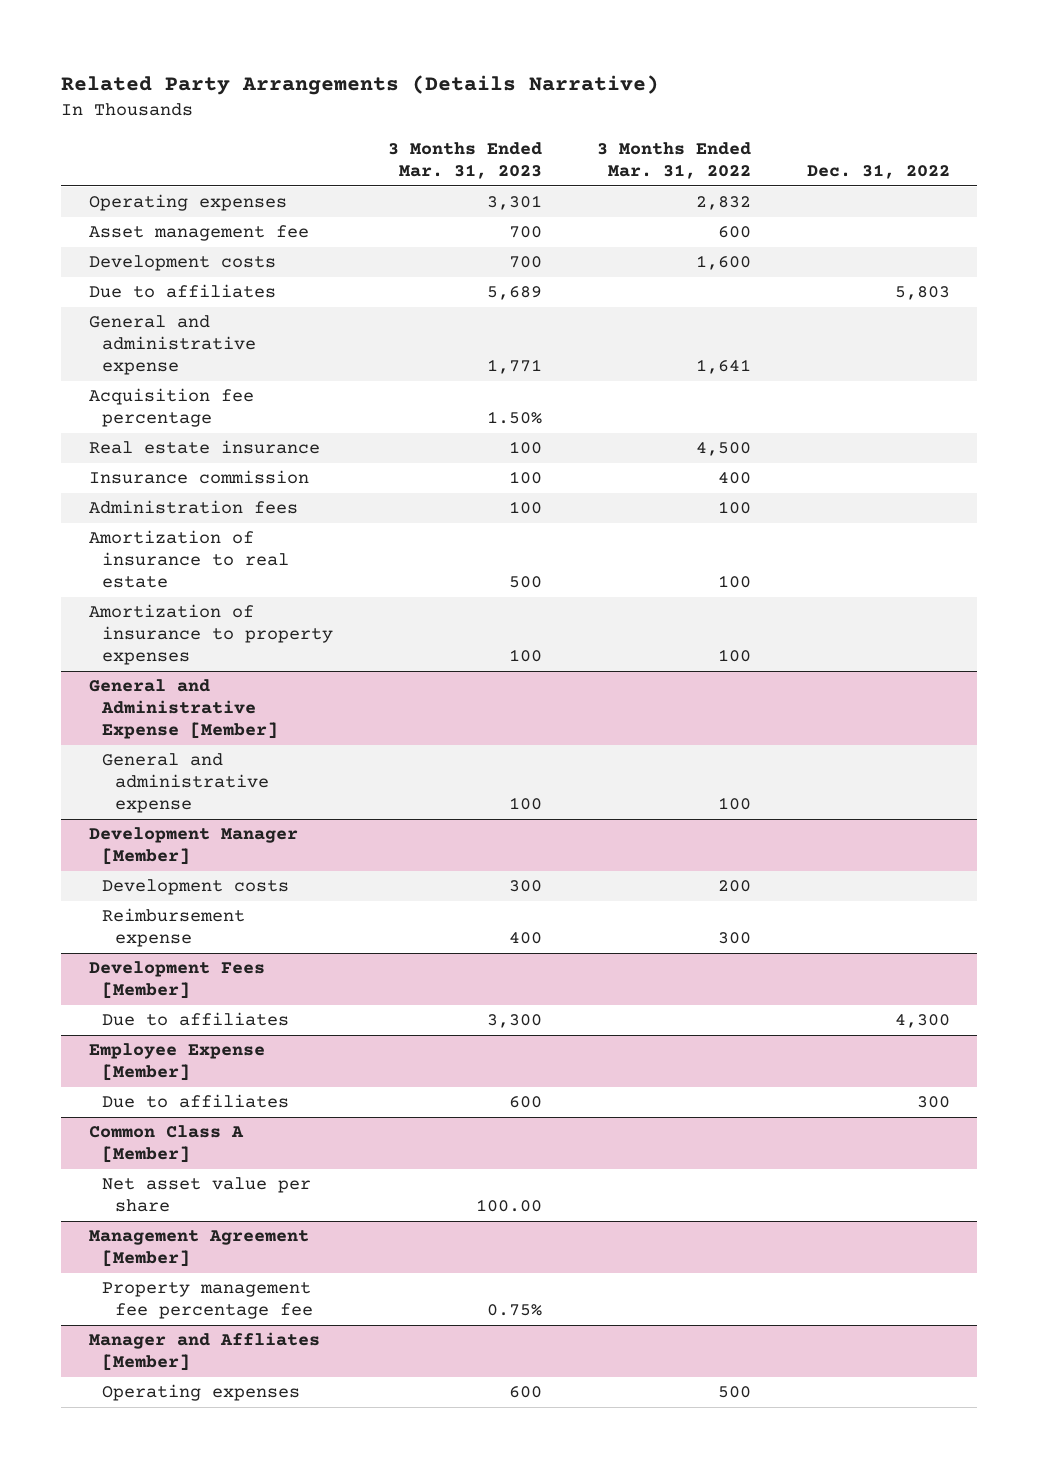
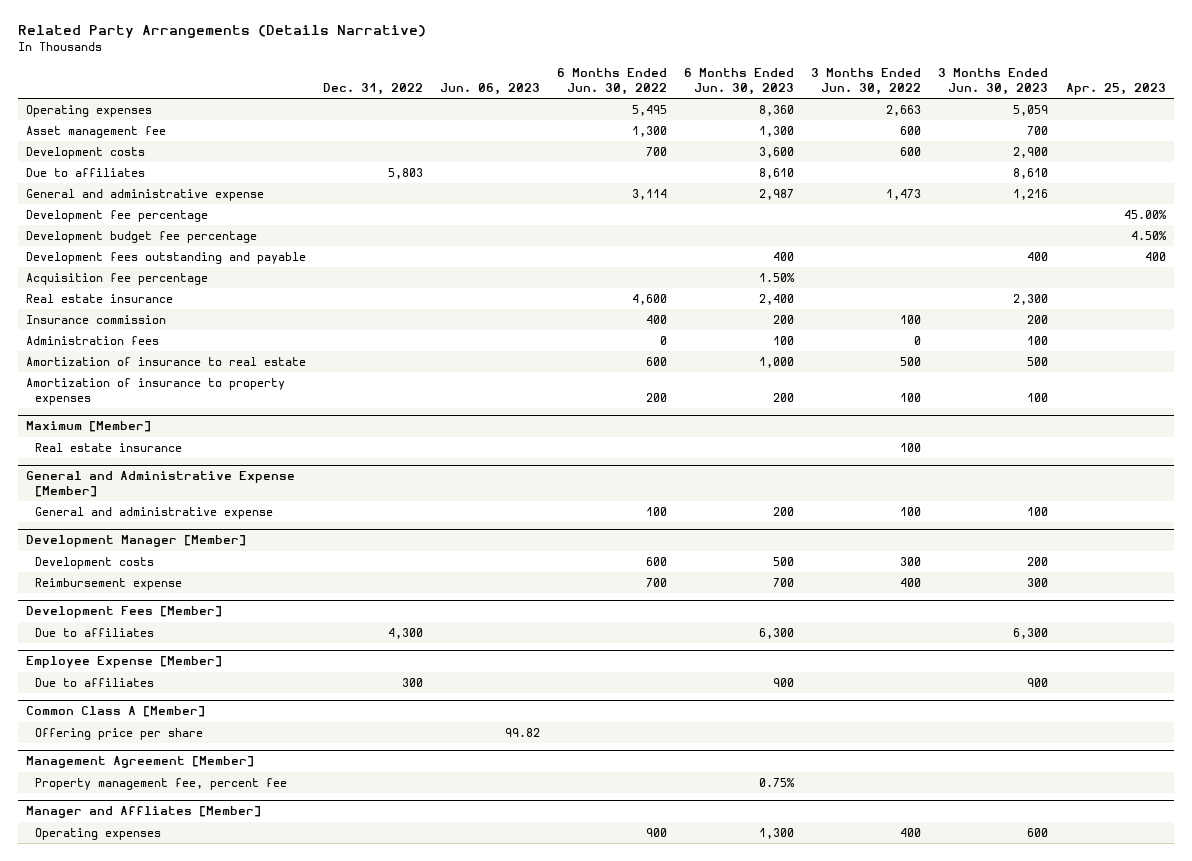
- | 3 Months Ended Mar. 31, 2023 | 3 Months Ended Mar. 31, 2022 | Dec. 31, 2022
+ | Dec. 31, 2022 | Jun. 06, 2023 | 6 Months Ended Jun. 30, 2022 | 6 Months Ended Jun. 30, 2023 | 3 Months Ended Jun. 30, 2022 | 3 Months Ended Jun. 30, 2023 | Apr. 25, 2023
+ Development fee percentage | | | | | | | 45.00%
+ Development budget fee percentage | | | | | | | 4.50%
+ Development fees outstanding and payable | | | | 400 | | 400 | 400
+ Maximum [Member]
+ Real estate insurance | | | | | 100 | |
@ Common Class A [Member]
- Net asset value per share | 100.00 | |
+ Offering price per share | | 99.82 | | | | |
@ Management Agreement [Member]
- Property management fee percentage fee | 0.75% | |
+ Property management fee, percent fee | | | | 0.75% | | |

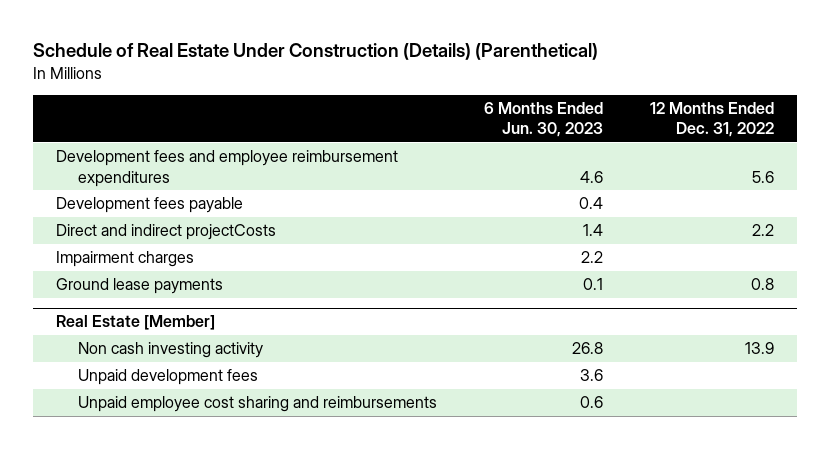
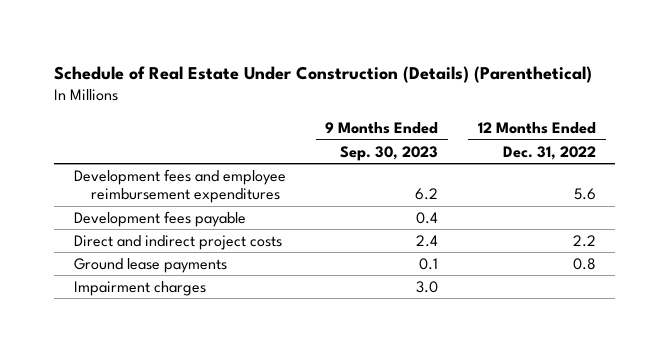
- | 6 Months Ended Jun. 30, 2023 | 12 Months Ended Dec. 31, 2022
+ | 9 Months Ended Sep. 30, 2023 | 12 Months Ended Dec. 31, 2022
- Direct and indirect projectCosts | 1.4 | 2.2
+ Direct and indirect project costs | 2.4 | 2.2
- Real Estate [Member]
- Non cash investing activity | 26.8 | 13.9
- Unpaid development fees | 3.6 |
- Unpaid employee cost sharing and reimbursements | 0.6 |
moved down: Impairment charges | 3.0 |

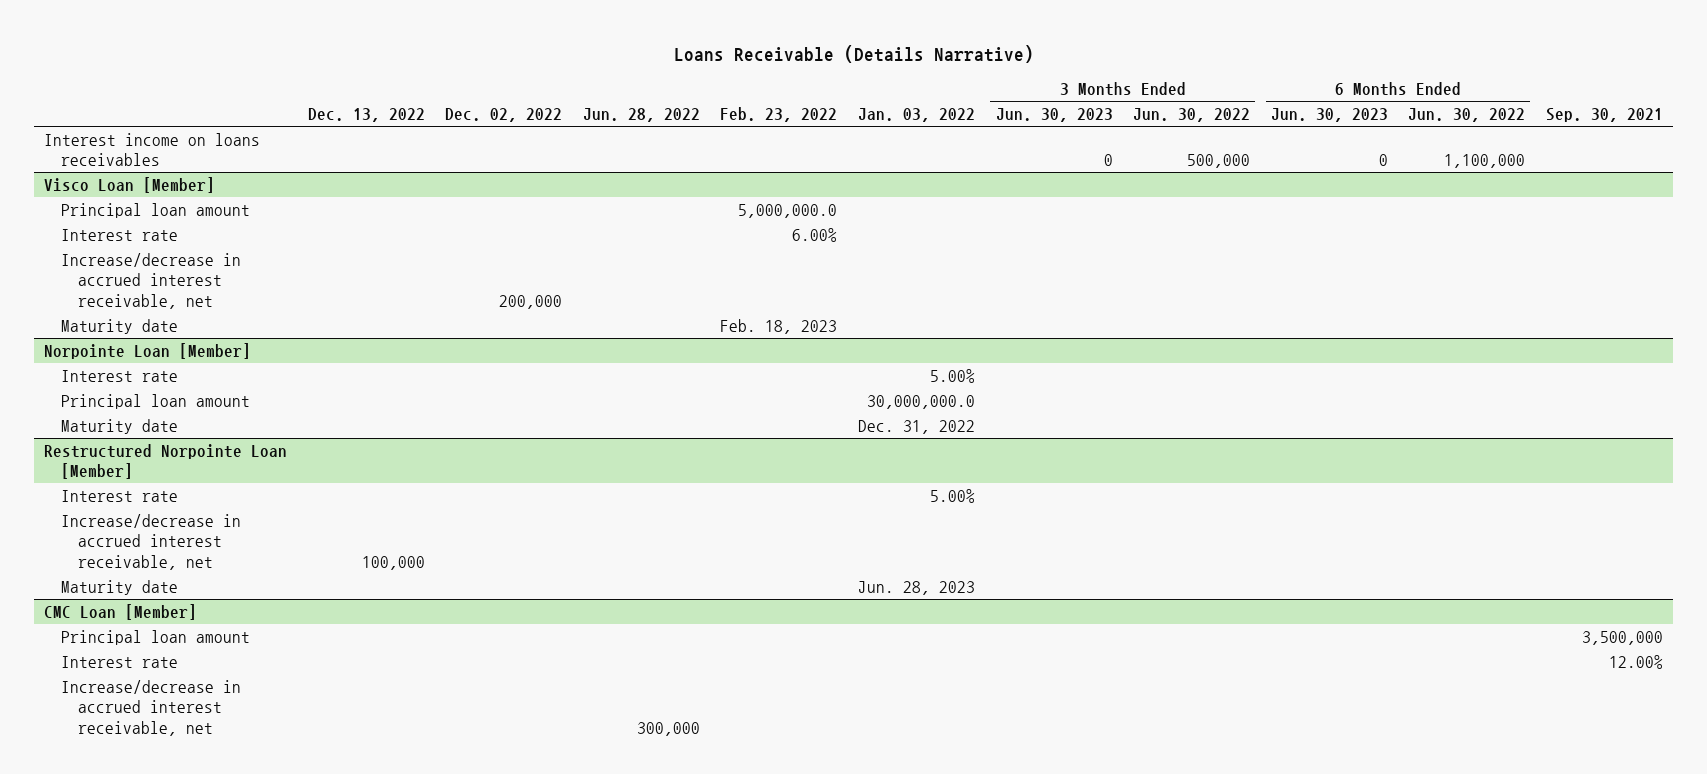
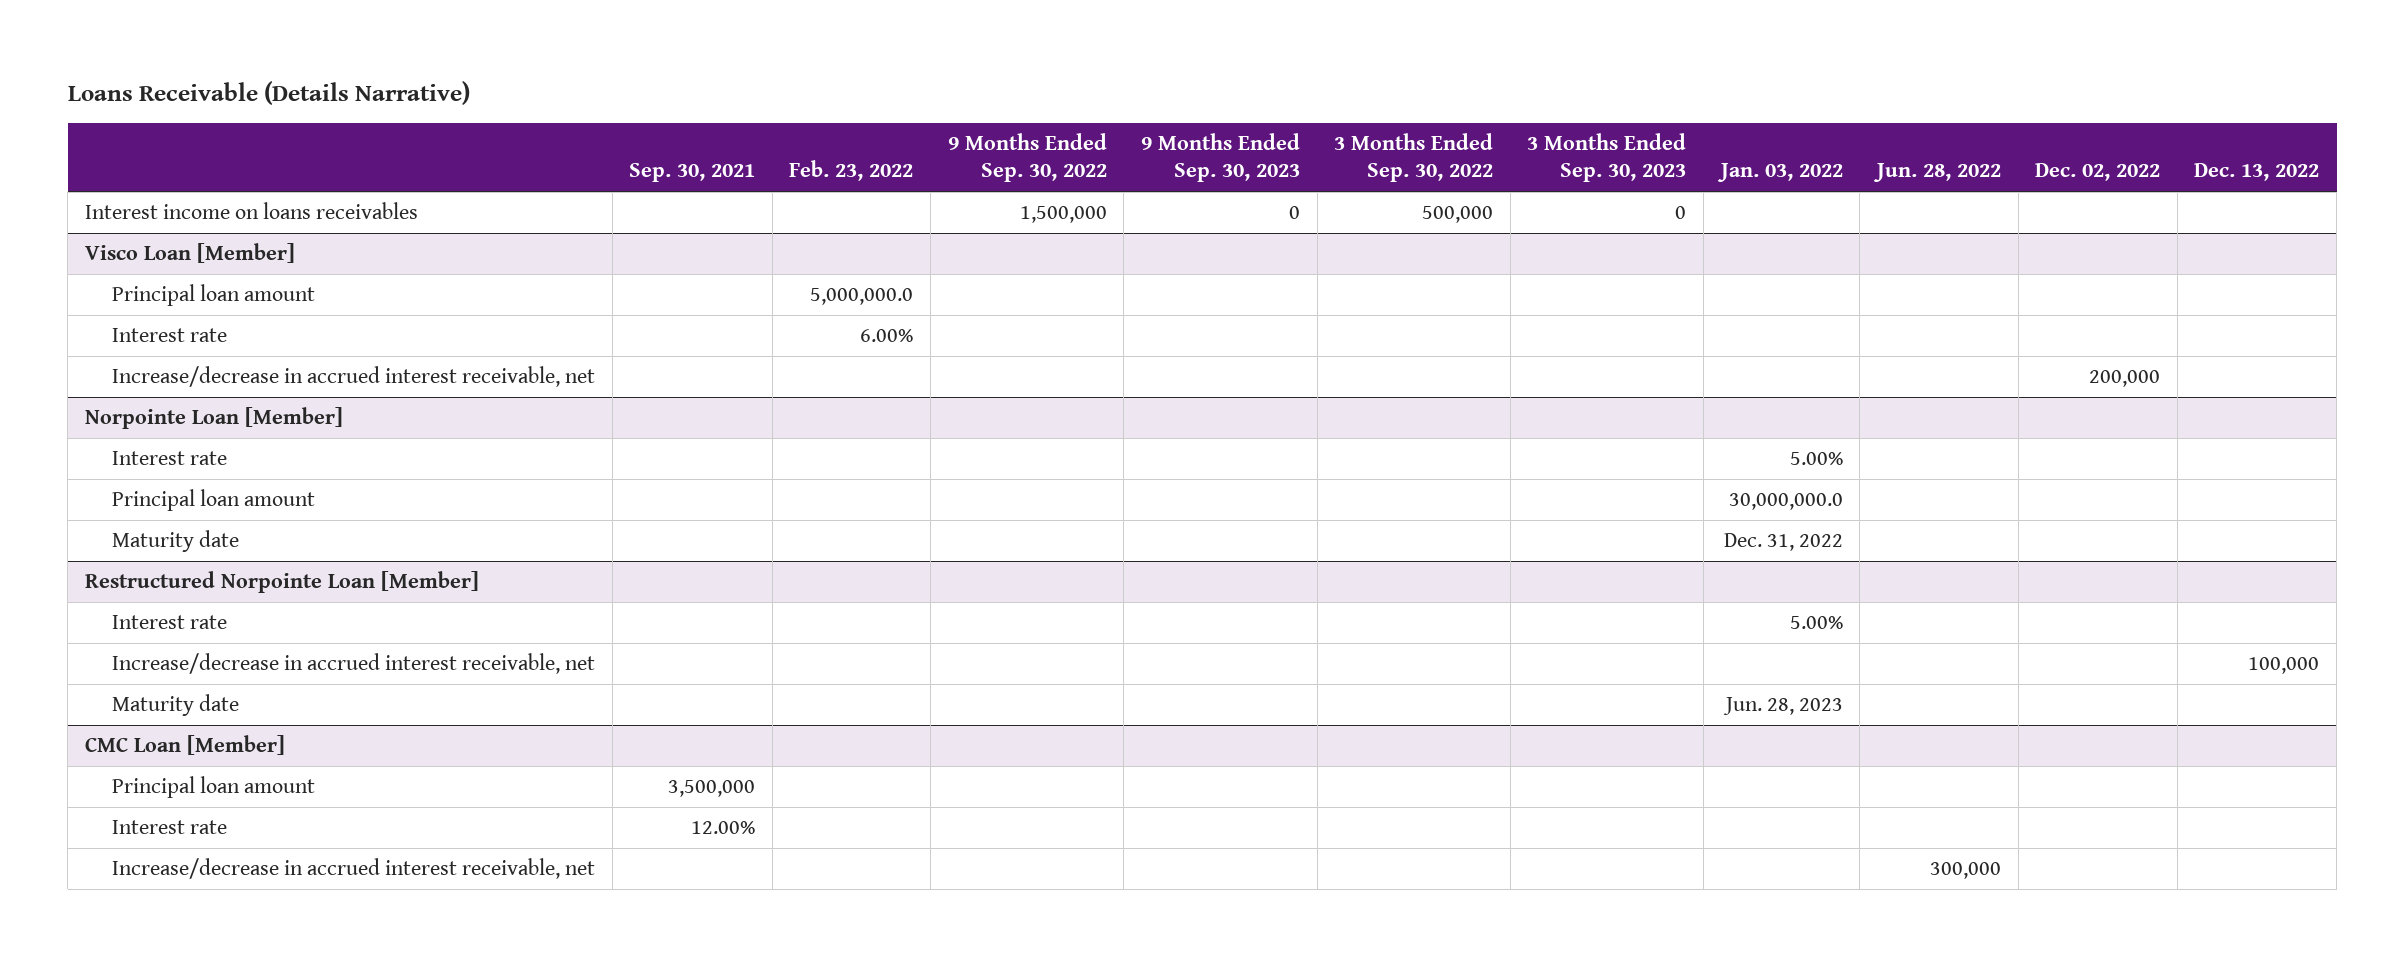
- | Dec. 13, 2022 | Dec. 02, 2022 | Jun. 28, 2022 | Feb. 23, 2022 | Jan. 03, 2022 | 3 Months Ended Jun. 30, 2023 | 3 Months Ended Jun. 30, 2022 | 6 Months Ended Jun. 30, 2023 | 6 Months Ended Jun. 30, 2022 | Sep. 30, 2021
+ | Sep. 30, 2021 | Feb. 23, 2022 | 9 Months Ended Sep. 30, 2022 | 9 Months Ended Sep. 30, 2023 | 3 Months Ended Sep. 30, 2022 | 3 Months Ended Sep. 30, 2023 | Jan. 03, 2022 | Jun. 28, 2022 | Dec. 02, 2022 | Dec. 13, 2022
@ Visco Loan [Member]
- Maturity date | | | | Feb. 18, 2023 | | | | | |

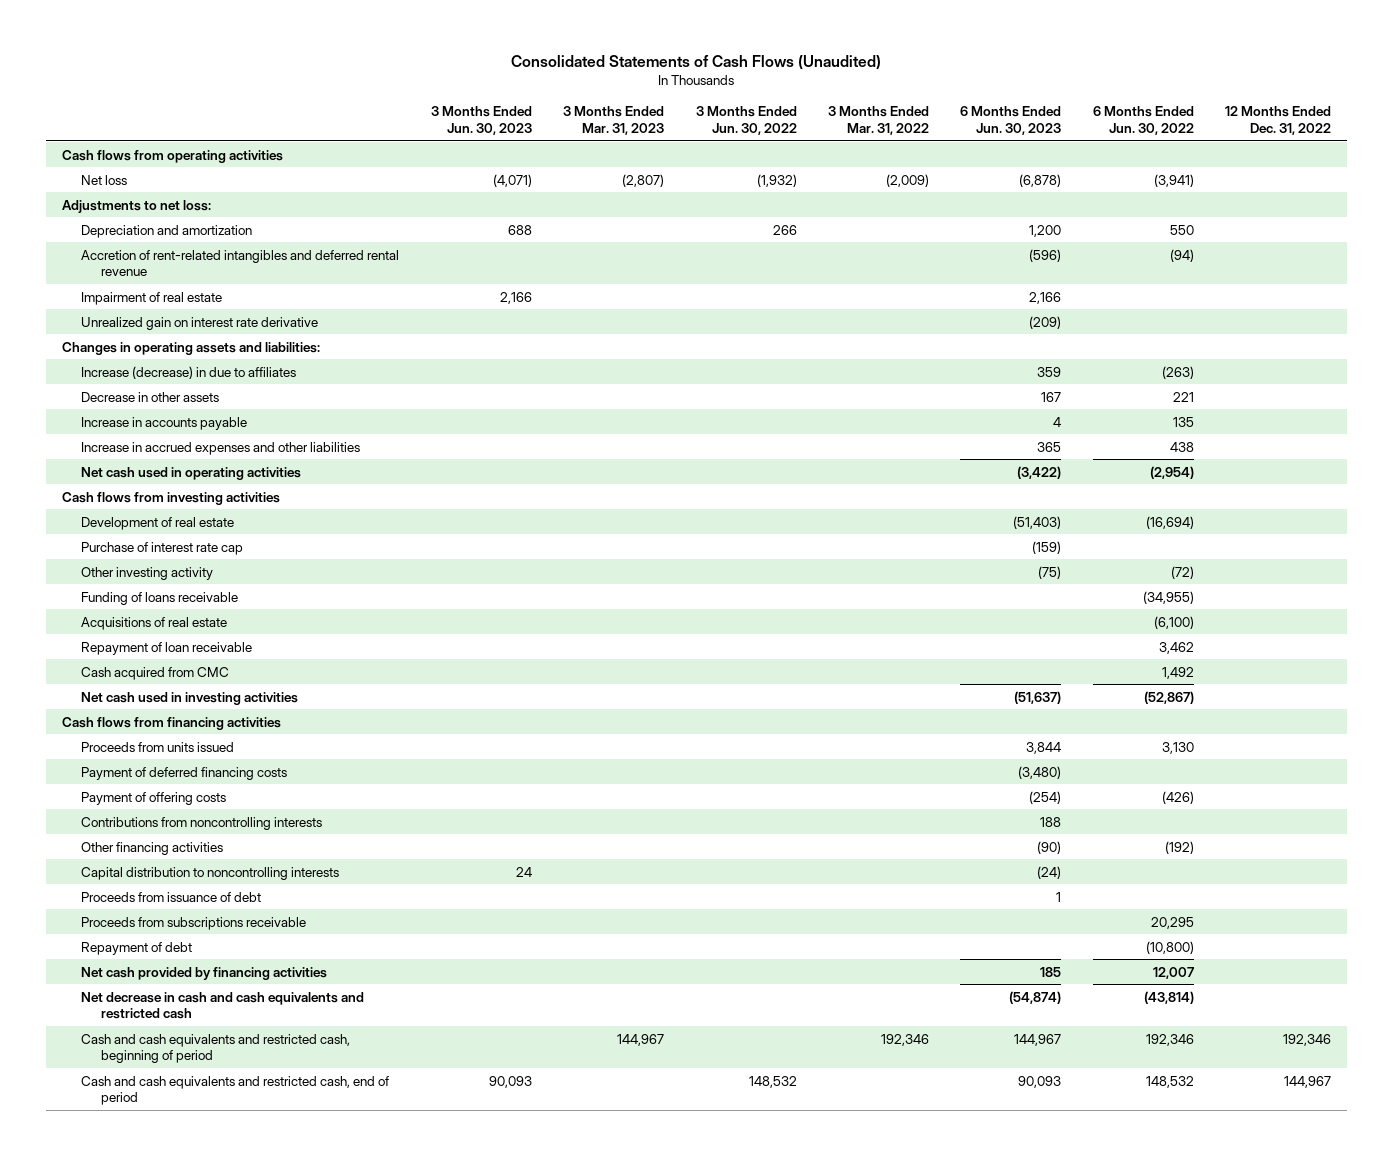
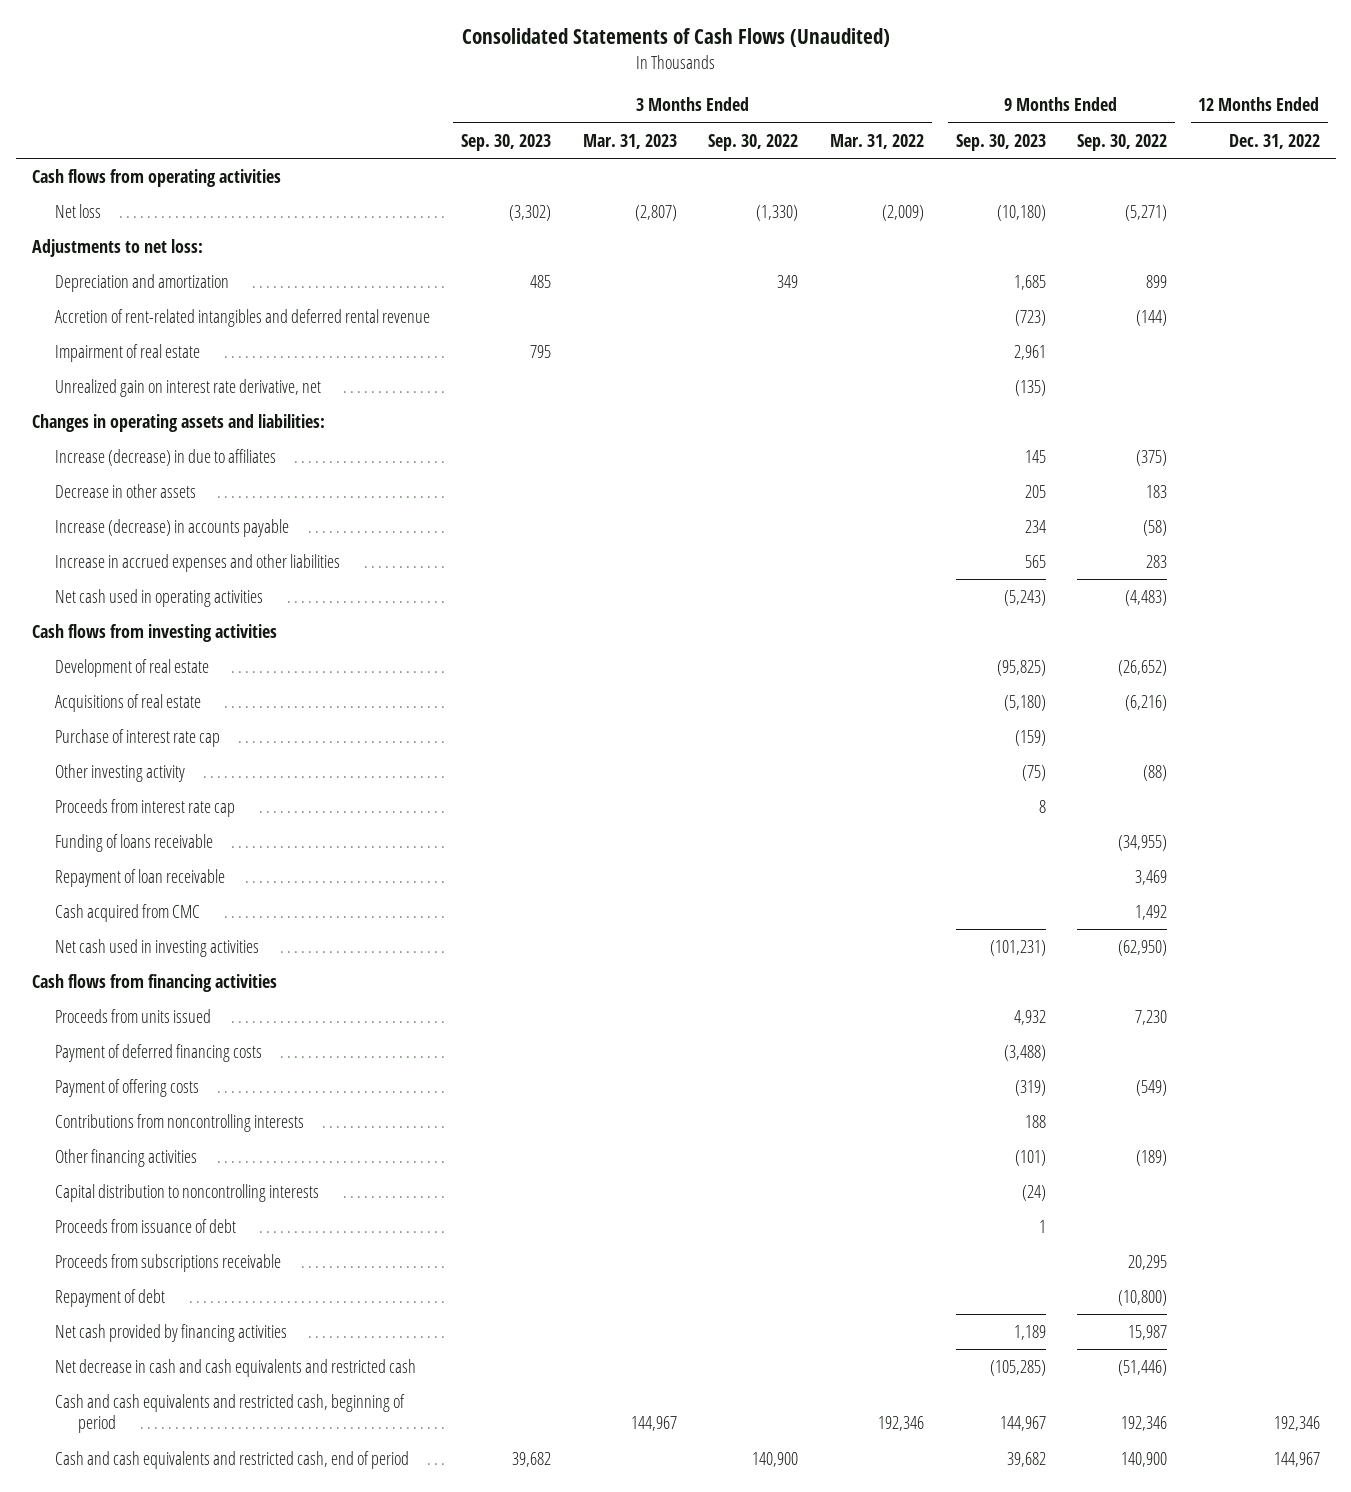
- | 3 Months Ended Jun. 30, 2023 | 3 Months Ended Mar. 31, 2023 | 3 Months Ended Jun. 30, 2022 | 3 Months Ended Mar. 31, 2022 | 6 Months Ended Jun. 30, 2023 | 6 Months Ended Jun. 30, 2022 | 12 Months Ended Dec. 31, 2022
+ | 3 Months Ended Sep. 30, 2023 | 3 Months Ended Mar. 31, 2023 | 3 Months Ended Sep. 30, 2022 | 3 Months Ended Mar. 31, 2022 | 9 Months Ended Sep. 30, 2023 | 9 Months Ended Sep. 30, 2022 | 12 Months Ended Dec. 31, 2022
- Unrealized gain on interest rate derivative | | | | | (209) | |
+ Unrealized gain on interest rate derivative, net | | | | | (135) | |
- Increase in accounts payable | | | | | 4 | 135 |
+ Increase (decrease) in accounts payable | | | | | 234 | (58) |
moved up: Acquisitions of real estate | | | | | (5,180) | (6,216) |
+ Proceeds from interest rate cap | | | | | 8 | |

